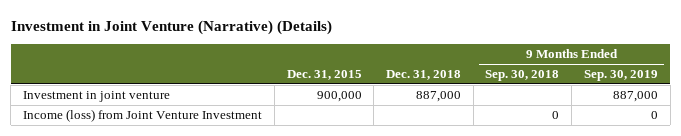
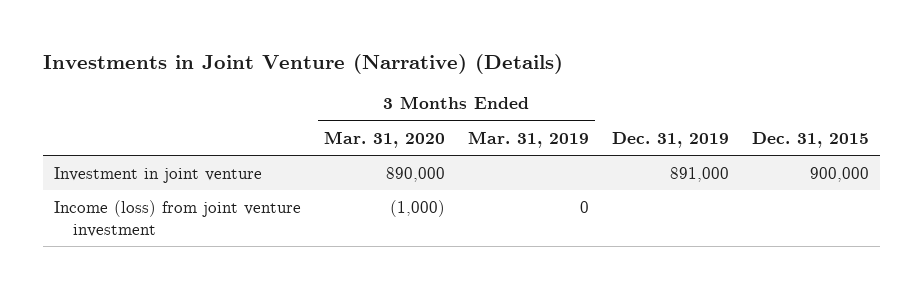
- Investment in Joint Venture (Narrative) (Details)
+ Investments in Joint Venture (Narrative) (Details)
- | Dec. 31, 2015 | Dec. 31, 2018 | 9 Months Ended Sep. 30, 2018 | 9 Months Ended Sep. 30, 2019
+ | 3 Months Ended Mar. 31, 2020 | 3 Months Ended Mar. 31, 2019 | Dec. 31, 2019 | Dec. 31, 2015
- Income (loss) from Joint Venture Investment | | | 0 | 0
+ Income (loss) from joint venture investment | (1,000) | 0 | |

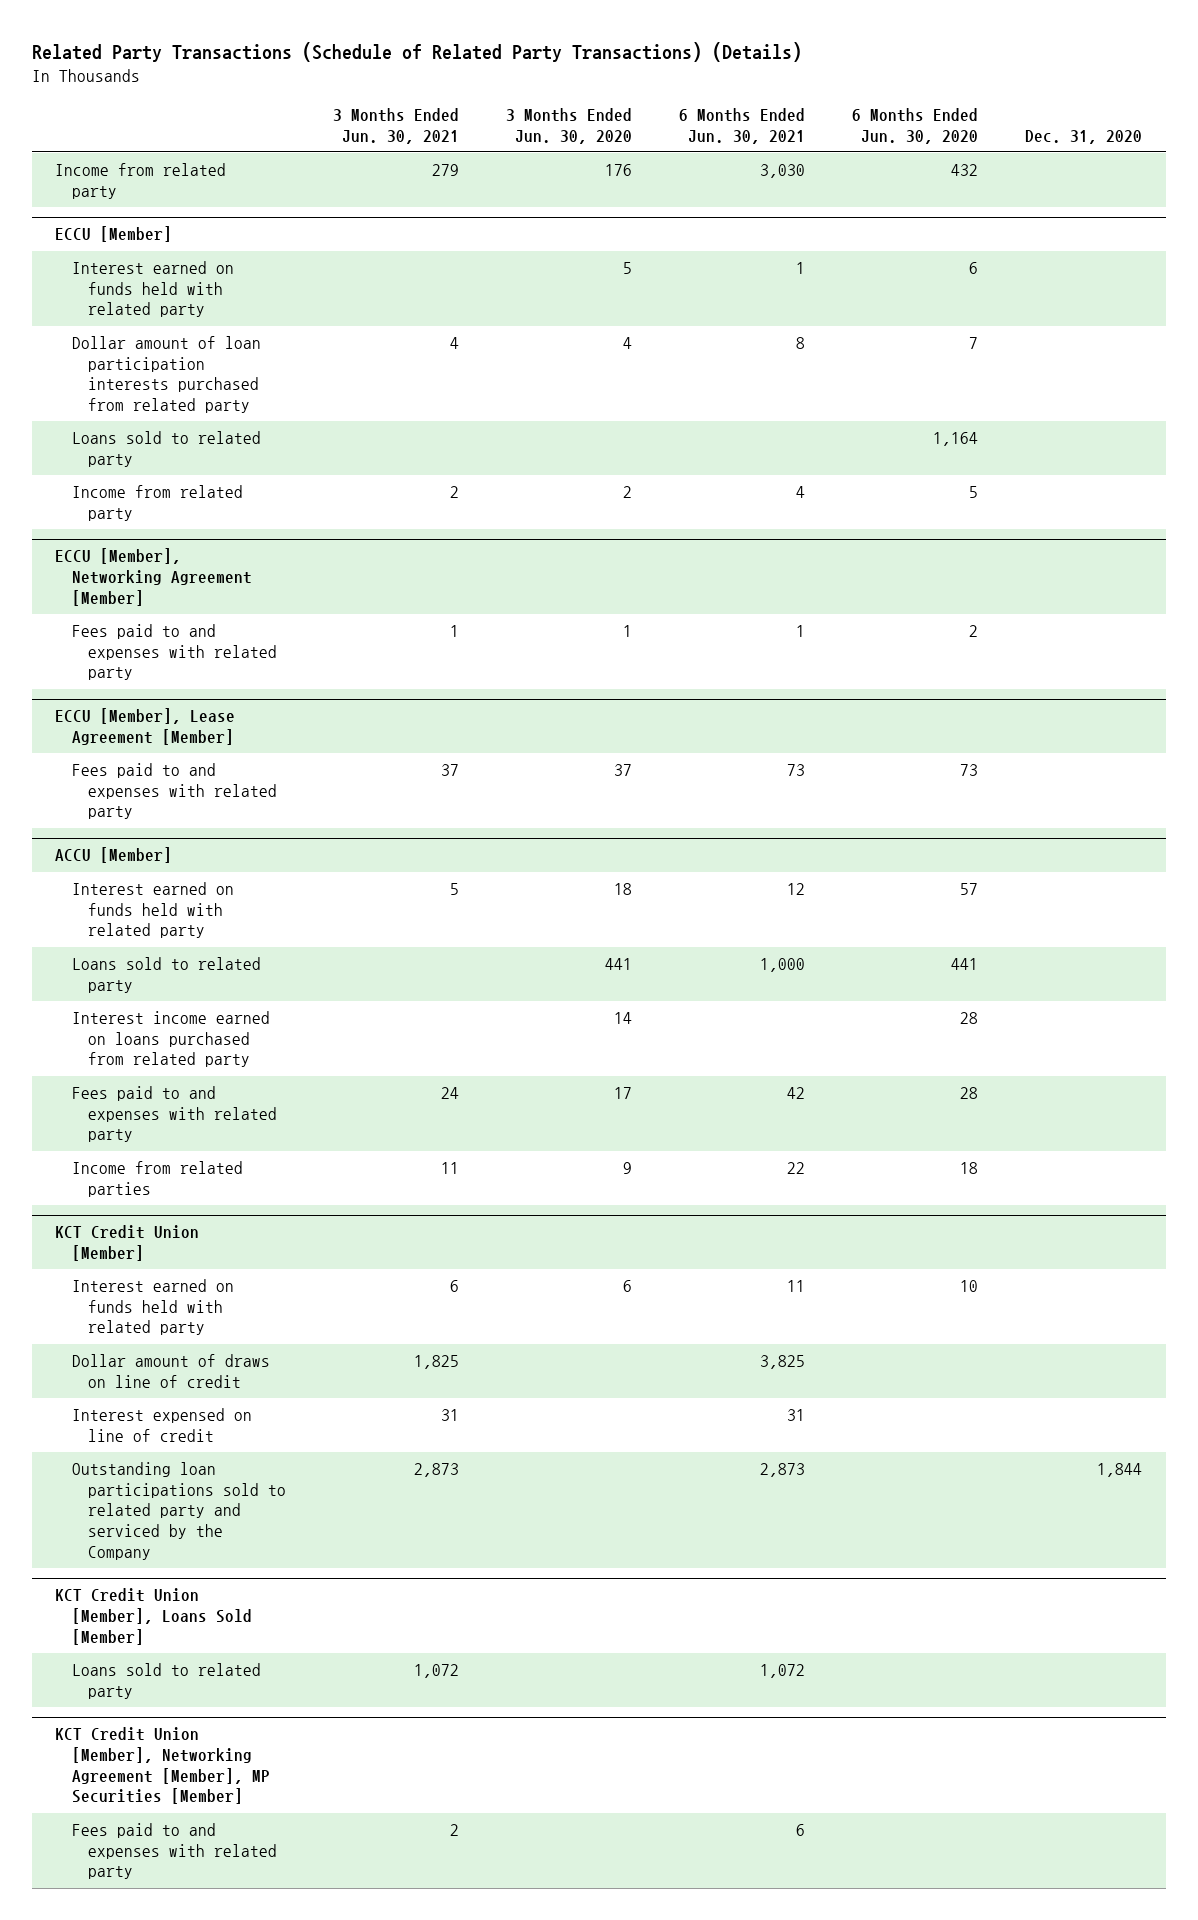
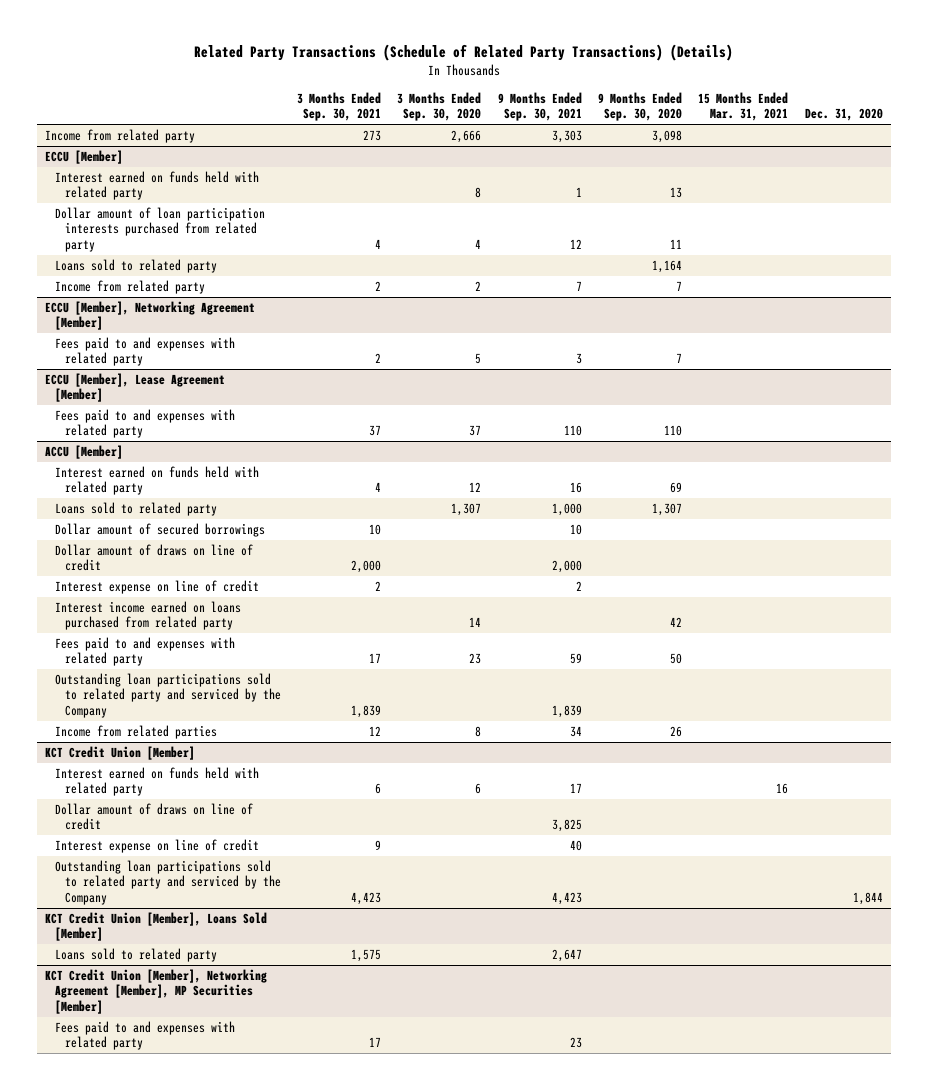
- | 3 Months Ended Jun. 30, 2021 | 3 Months Ended Jun. 30, 2020 | 6 Months Ended Jun. 30, 2021 | 6 Months Ended Jun. 30, 2020 | Dec. 31, 2020
+ | 3 Months Ended Sep. 30, 2021 | 3 Months Ended Sep. 30, 2020 | 9 Months Ended Sep. 30, 2021 | 9 Months Ended Sep. 30, 2020 | 15 Months Ended Mar. 31, 2021 | Dec. 31, 2020
@ ACCU [Member]
+ Dollar amount of secured borrowings | 10 | | 10 | | |
+ Dollar amount of draws on line of credit | 2,000 | | 2,000 | | |
+ Interest expense on line of credit | 2 | | 2 | | |
+ Outstanding loan participations sold to related party and serviced by the Company | 1,839 | | 1,839 | | |
@ KCT Credit Union [Member]
- Interest expensed on line of credit | 31 | | 31 | |
+ Interest expense on line of credit | 9 | | 40 | | |

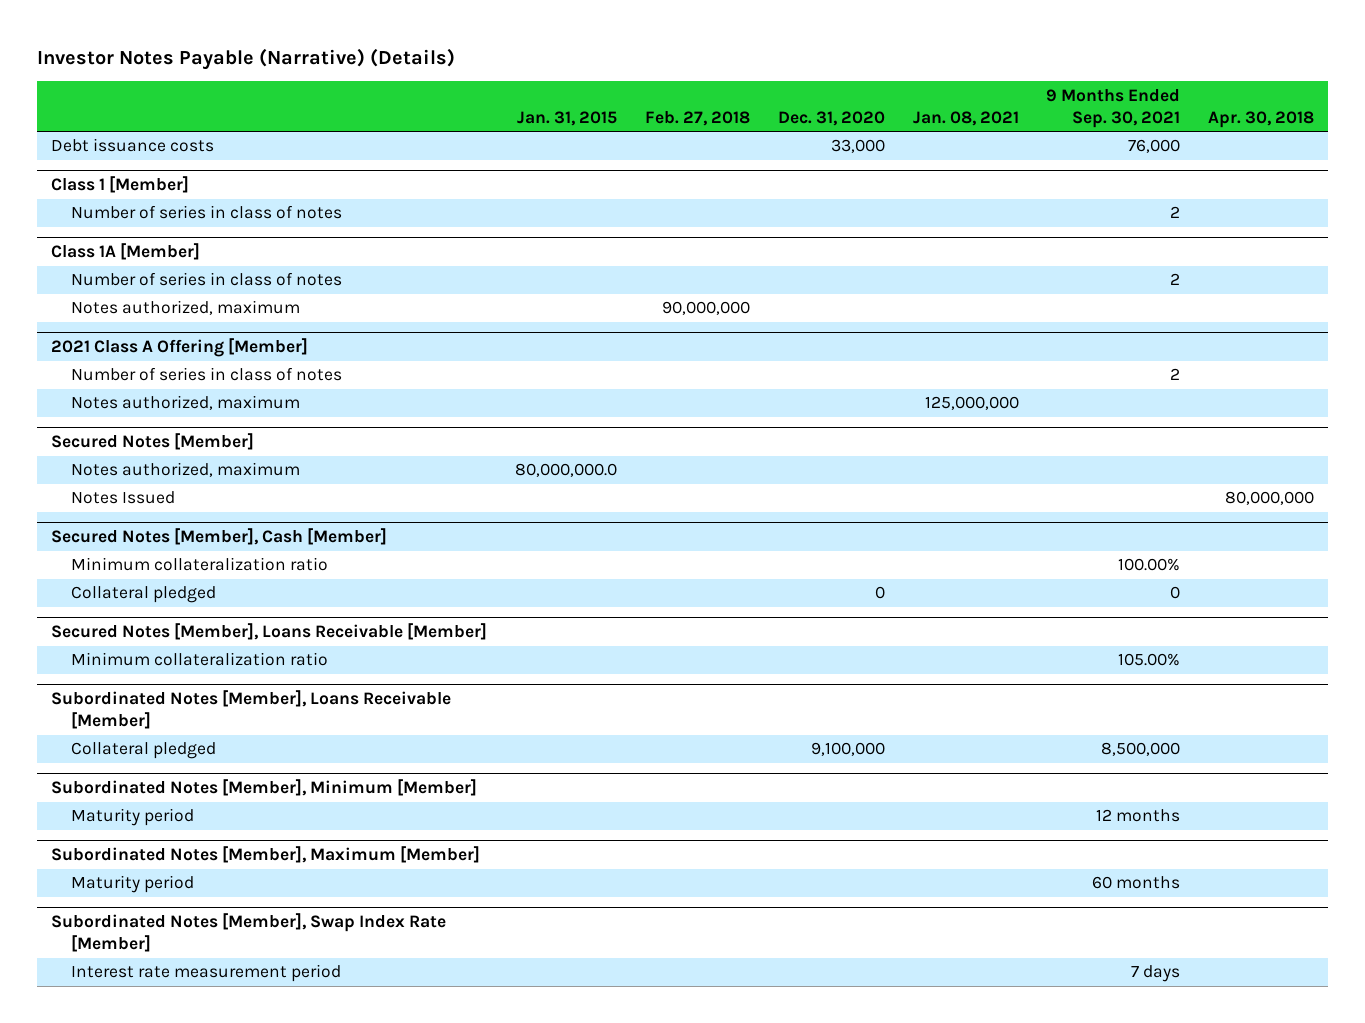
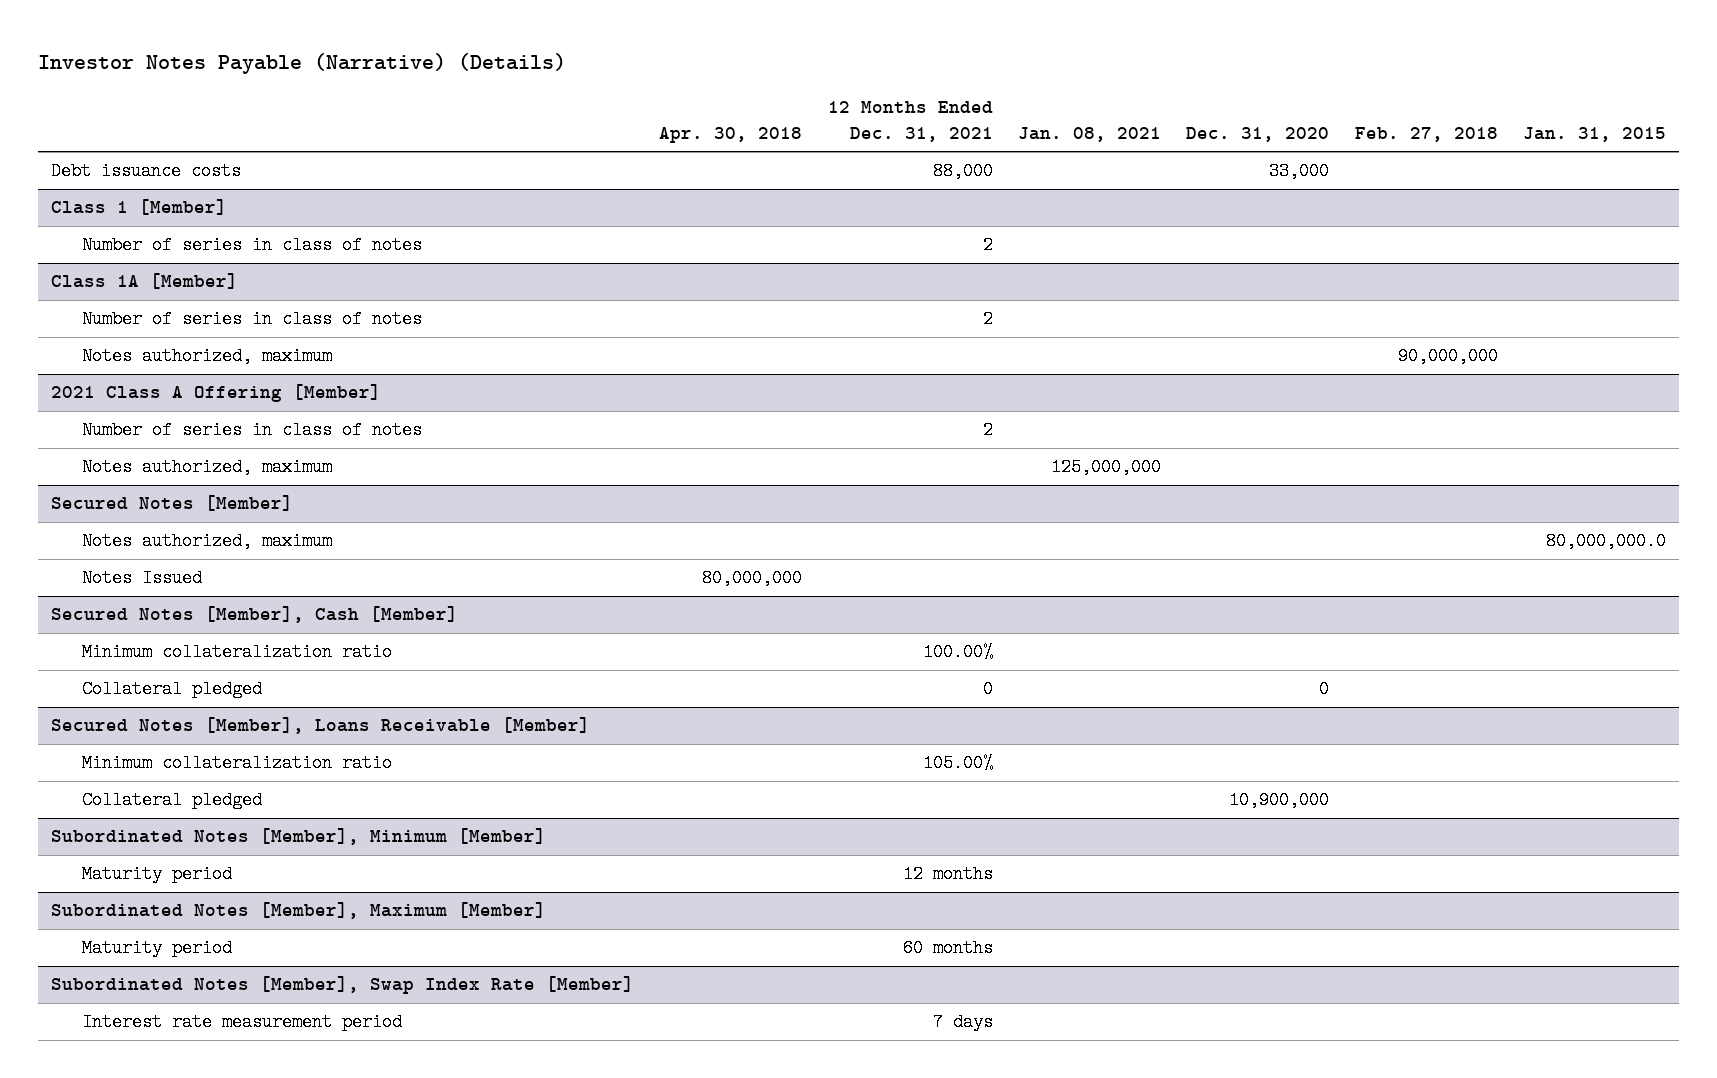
- | Jan. 31, 2015 | Feb. 27, 2018 | Dec. 31, 2020 | Jan. 08, 2021 | 9 Months Ended Sep. 30, 2021 | Apr. 30, 2018
+ | Apr. 30, 2018 | 12 Months Ended Dec. 31, 2021 | Jan. 08, 2021 | Dec. 31, 2020 | Feb. 27, 2018 | Jan. 31, 2015
- Subordinated Notes [Member], Loans Receivable [Member]
- Collateral pledged | | | 9,100,000 | | 8,500,000 |
@ Secured Notes [Member], Loans Receivable [Member]
+ Collateral pledged | | | | 10,900,000 | |

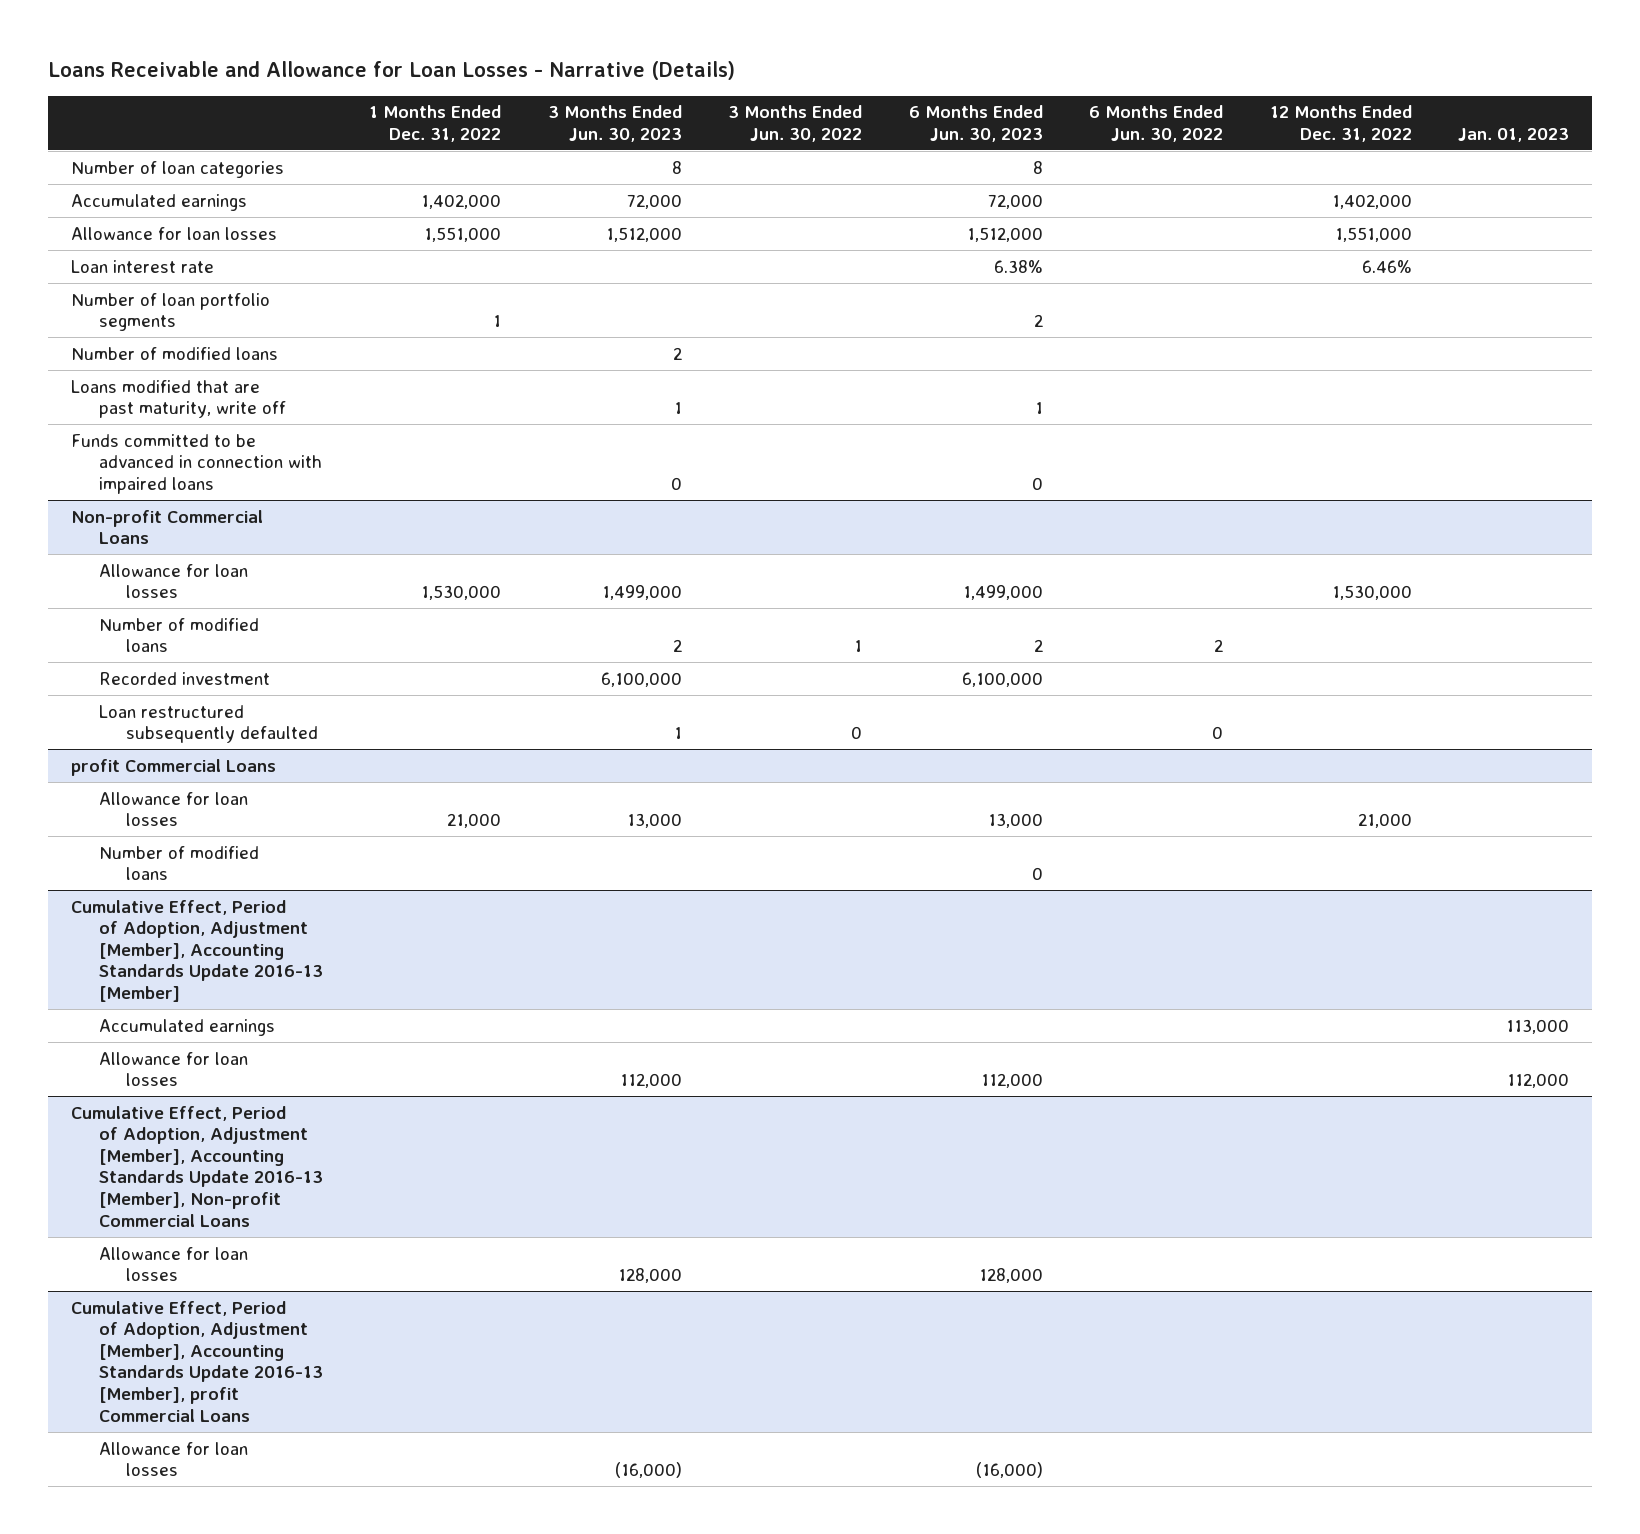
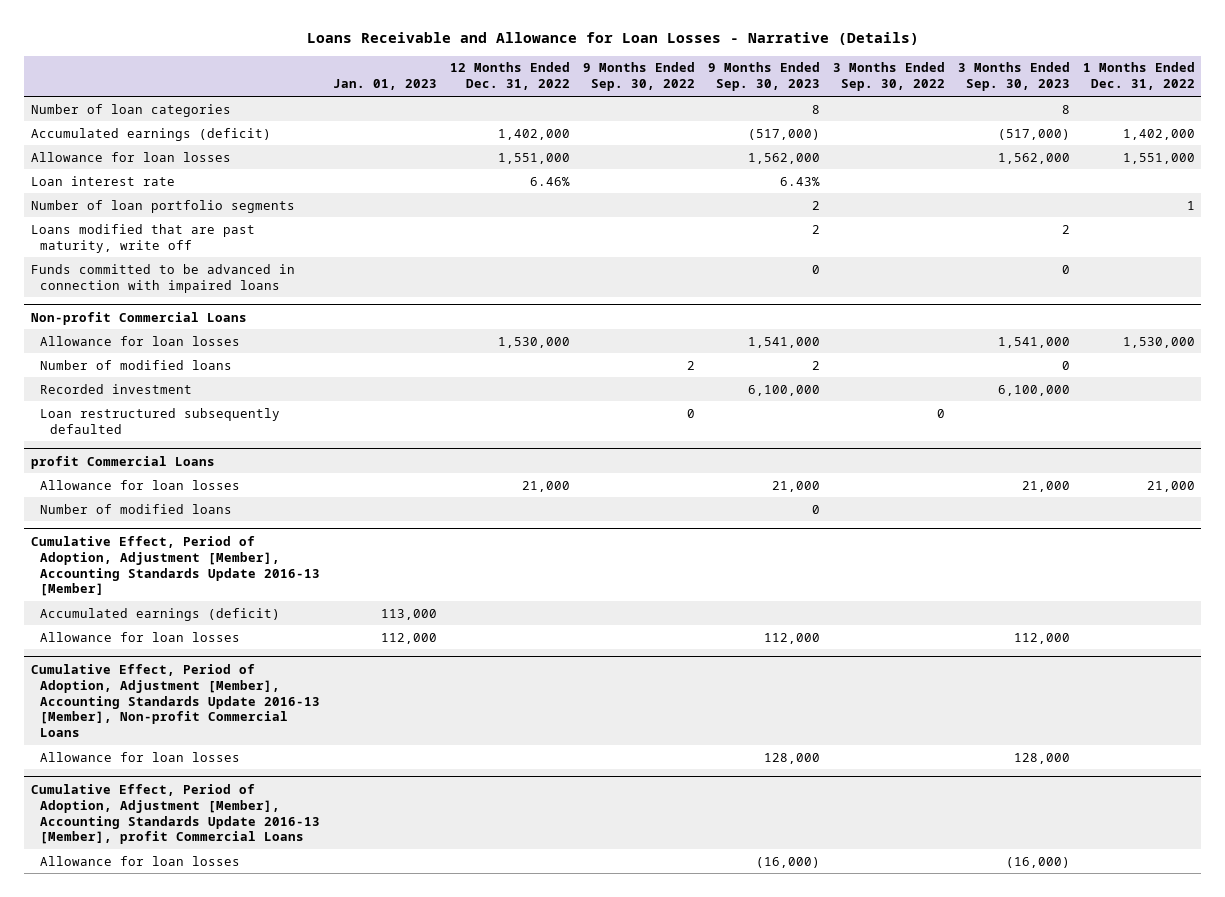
- | 1 Months Ended Dec. 31, 2022 | 3 Months Ended Jun. 30, 2023 | 3 Months Ended Jun. 30, 2022 | 6 Months Ended Jun. 30, 2023 | 6 Months Ended Jun. 30, 2022 | 12 Months Ended Dec. 31, 2022 | Jan. 01, 2023
+ | Jan. 01, 2023 | 12 Months Ended Dec. 31, 2022 | 9 Months Ended Sep. 30, 2022 | 9 Months Ended Sep. 30, 2023 | 3 Months Ended Sep. 30, 2022 | 3 Months Ended Sep. 30, 2023 | 1 Months Ended Dec. 31, 2022
- Accumulated earnings | 1,402,000 | 72,000 | | 72,000 | | 1,402,000 |
+ Accumulated earnings (deficit) | | 1,402,000 | | (517,000) | | (517,000) | 1,402,000
- Number of modified loans | | 2 | | | | |
@ Cumulative Effect, Period of Adoption, Adjustment [Member], Accounting Standards Update 2016-13 [Member]
- Accumulated earnings | | | | | | | 113,000
+ Accumulated earnings (deficit) | 113,000 | | | | | |

